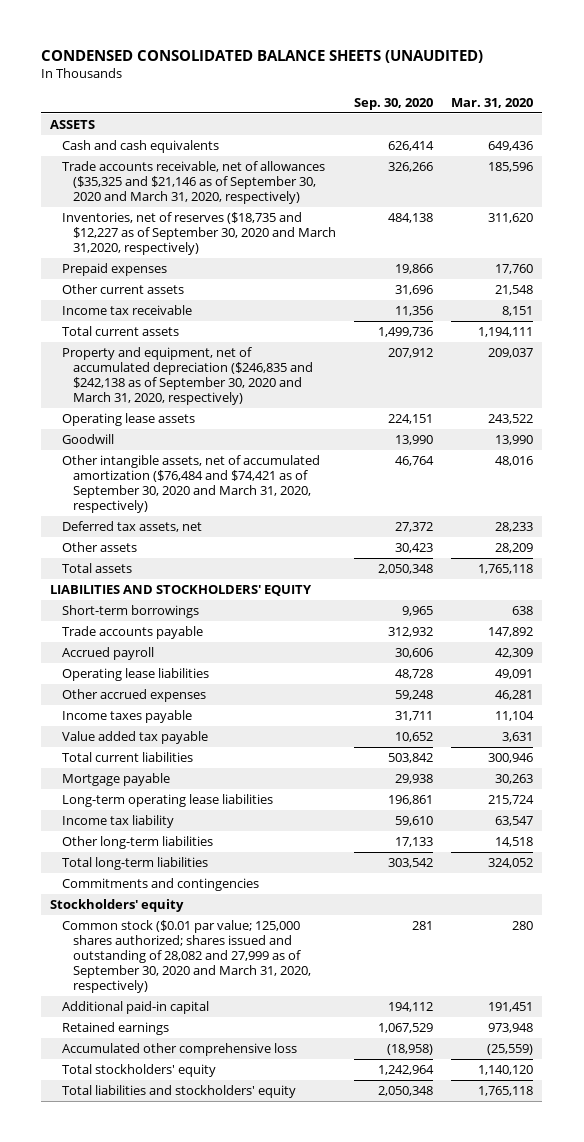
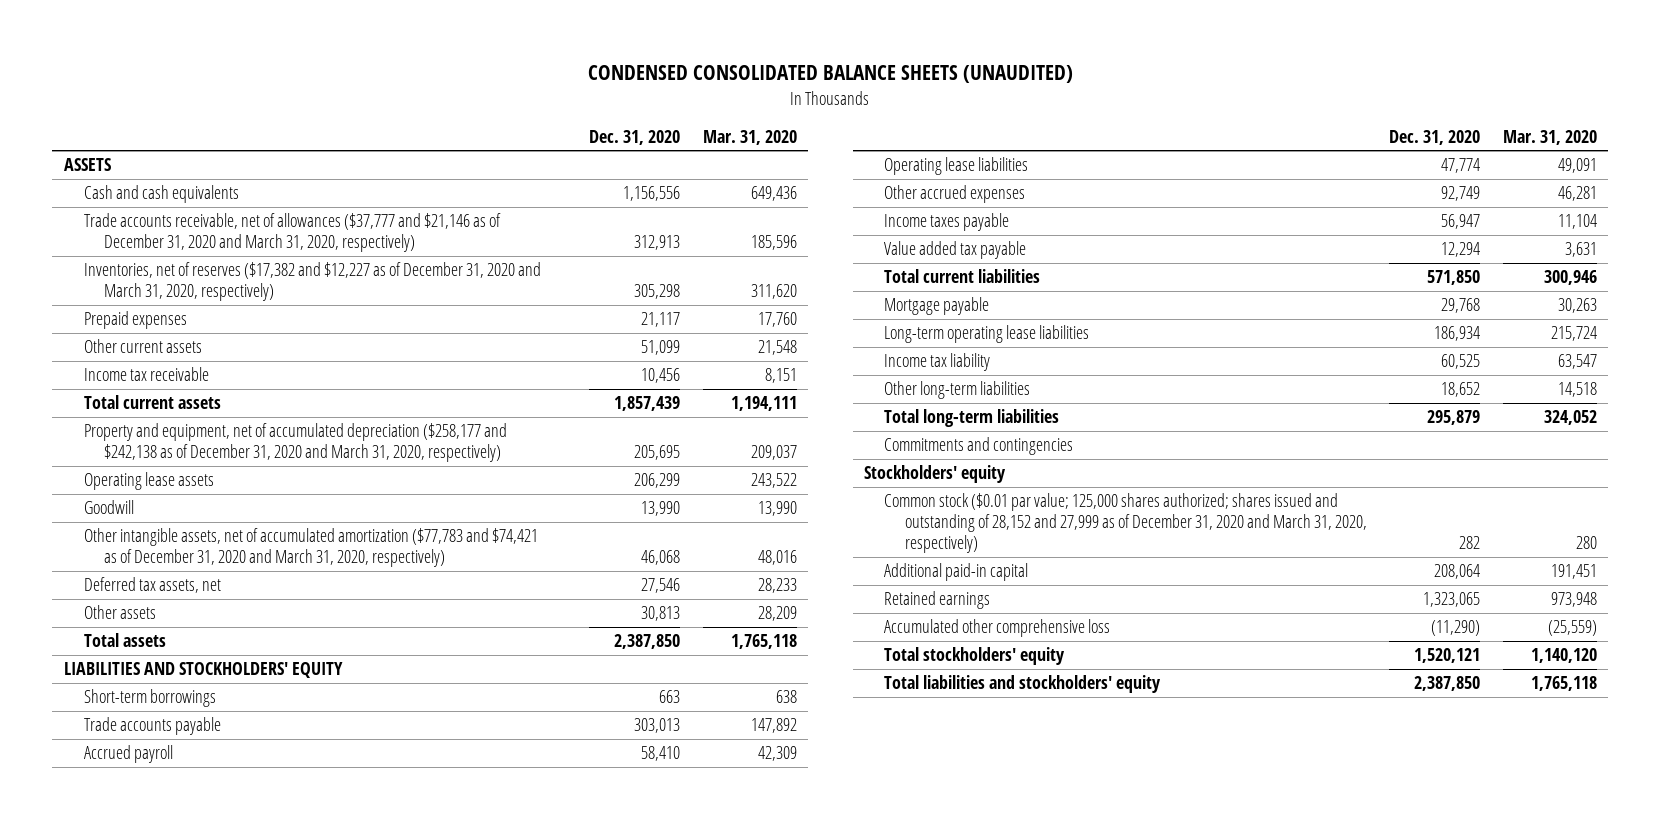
- | Sep. 30, 2020 | Mar. 31, 2020
+ | Dec. 31, 2020 | Mar. 31, 2020
- Trade accounts receivable, net of allowances ($35,325 and $21,146 as of September 30, 2020 and March 31, 2020, respectively) | 326,266 | 185,596
- Inventories, net of reserves ($18,735 and $12,227 as of September 30, 2020 and March 31,2020, respectively) | 484,138 | 311,620
+ Trade accounts receivable, net of allowances ($37,777 and $21,146 as of December 31, 2020 and March 31, 2020, respectively) | 312,913 | 185,596
+ Inventories, net of reserves ($17,382 and $12,227 as of December 31, 2020 and March 31, 2020, respectively) | 305,298 | 311,620
- Property and equipment, net of accumulated depreciation ($246,835 and $242,138 as of September 30, 2020 and March 31, 2020, respectively) | 207,912 | 209,037
+ Property and equipment, net of accumulated depreciation ($258,177 and $242,138 as of December 31, 2020 and March 31, 2020, respectively) | 205,695 | 209,037
- Other intangible assets, net of accumulated amortization ($76,484 and $74,421 as of September 30, 2020 and March 31, 2020, respectively) | 46,764 | 48,016
+ Other intangible assets, net of accumulated amortization ($77,783 and $74,421 as of December 31, 2020 and March 31, 2020, respectively) | 46,068 | 48,016
- Common stock ($0.01 par value; 125,000 shares authorized; shares issued and outstanding of 28,082 and 27,999 as of September 30, 2020 and March 31, 2020, respectively) | 281 | 280
+ Common stock ($0.01 par value; 125,000 shares authorized; shares issued and outstanding of 28,152 and 27,999 as of December 31, 2020 and March 31, 2020, respectively) | 282 | 280

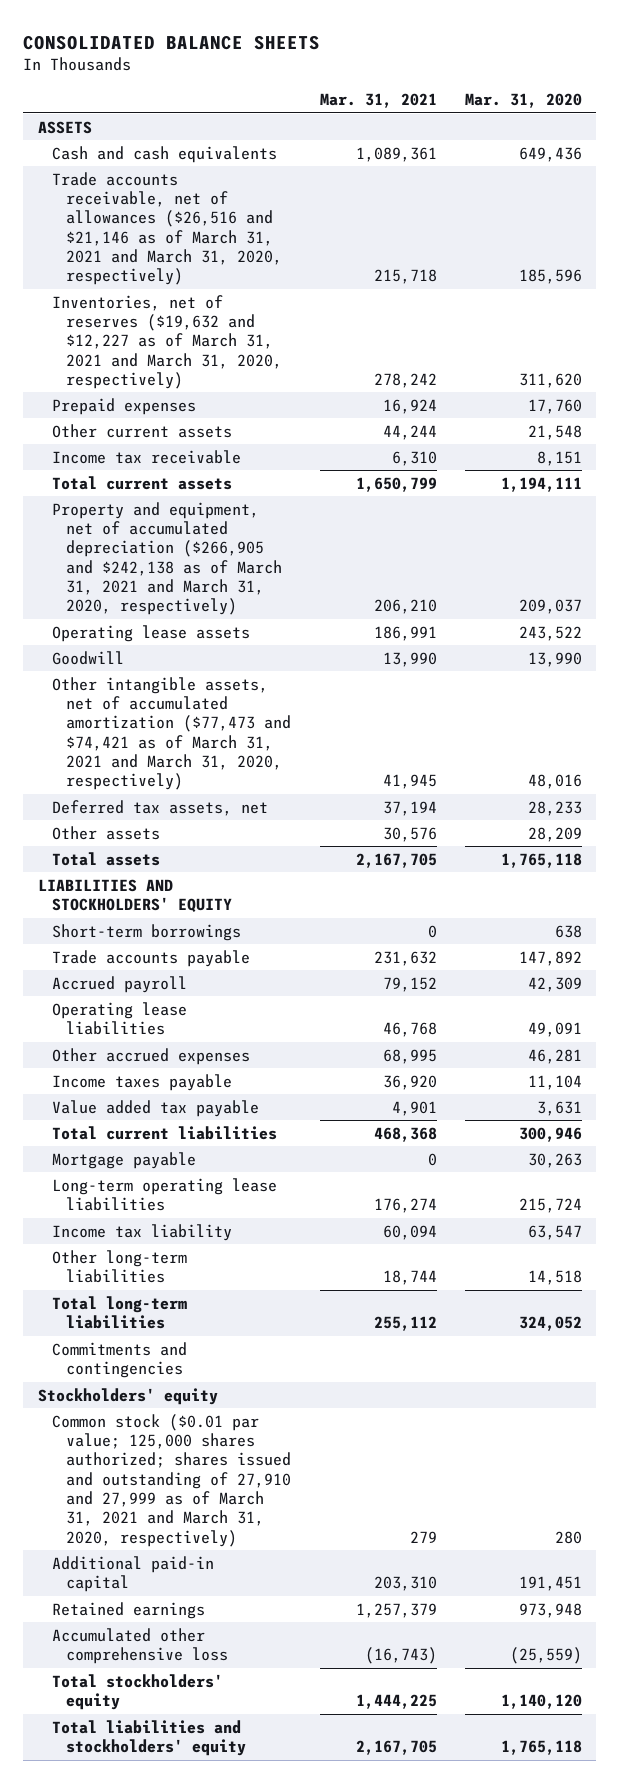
- CONDENSED CONSOLIDATED BALANCE SHEETS (UNAUDITED)
+ CONSOLIDATED BALANCE SHEETS
- | Dec. 31, 2020 | Mar. 31, 2020
+ | Mar. 31, 2021 | Mar. 31, 2020
- Trade accounts receivable, net of allowances ($37,777 and $21,146 as of December 31, 2020 and March 31, 2020, respectively) | 312,913 | 185,596
- Inventories, net of reserves ($17,382 and $12,227 as of December 31, 2020 and March 31, 2020, respectively) | 305,298 | 311,620
+ Trade accounts receivable, net of allowances ($26,516 and $21,146 as of March 31, 2021 and March 31, 2020, respectively) | 215,718 | 185,596
+ Inventories, net of reserves ($19,632 and $12,227 as of March 31, 2021 and March 31, 2020, respectively) | 278,242 | 311,620
- Property and equipment, net of accumulated depreciation ($258,177 and $242,138 as of December 31, 2020 and March 31, 2020, respectively) | 205,695 | 209,037
+ Property and equipment, net of accumulated depreciation ($266,905 and $242,138 as of March 31, 2021 and March 31, 2020, respectively) | 206,210 | 209,037
- Other intangible assets, net of accumulated amortization ($77,783 and $74,421 as of December 31, 2020 and March 31, 2020, respectively) | 46,068 | 48,016
+ Other intangible assets, net of accumulated amortization ($77,473 and $74,421 as of March 31, 2021 and March 31, 2020, respectively) | 41,945 | 48,016
- Common stock ($0.01 par value; 125,000 shares authorized; shares issued and outstanding of 28,152 and 27,999 as of December 31, 2020 and March 31, 2020, respectively) | 282 | 280
+ Common stock ($0.01 par value; 125,000 shares authorized; shares issued and outstanding of 27,910 and 27,999 as of March 31, 2021 and March 31, 2020, respectively) | 279 | 280

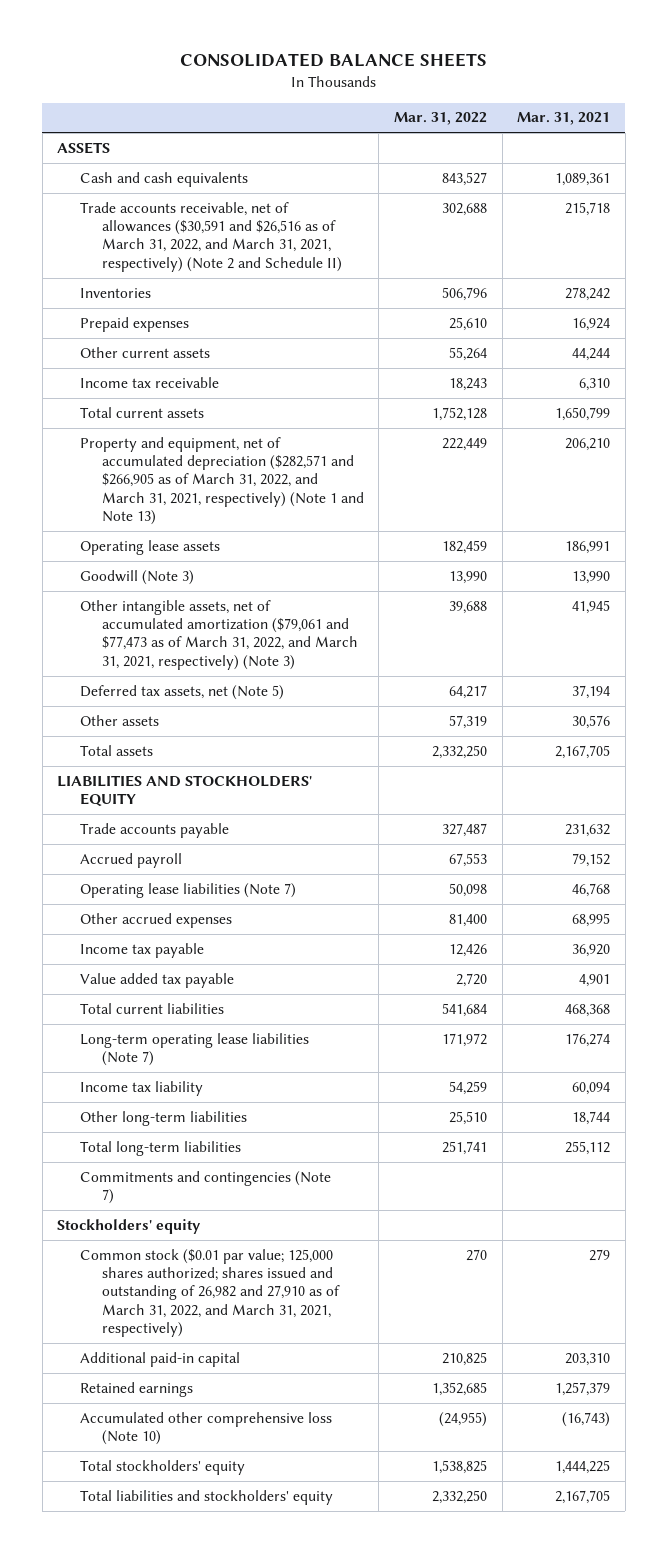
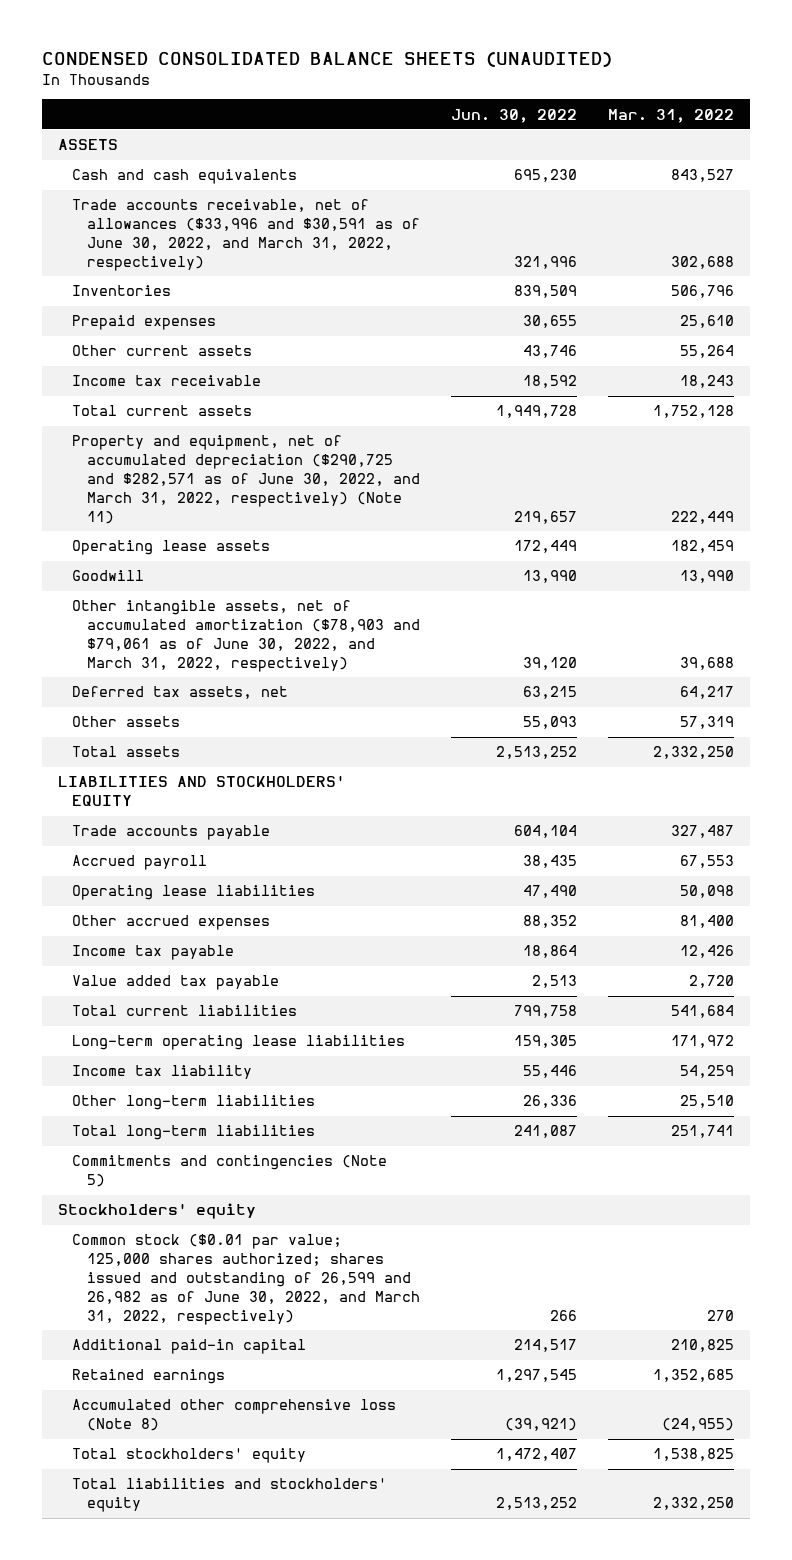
- CONSOLIDATED BALANCE SHEETS
+ CONDENSED CONSOLIDATED BALANCE SHEETS (UNAUDITED)
- | Mar. 31, 2022 | Mar. 31, 2021
+ | Jun. 30, 2022 | Mar. 31, 2022
- Trade accounts receivable, net of allowances ($30,591 and $26,516 as of March 31, 2022, and March 31, 2021, respectively) (Note 2 and Schedule II) | 302,688 | 215,718
+ Trade accounts receivable, net of allowances ($33,996 and $30,591 as of June 30, 2022, and March 31, 2022, respectively) | 321,996 | 302,688
- Property and equipment, net of accumulated depreciation ($282,571 and $266,905 as of March 31, 2022, and March 31, 2021, respectively) (Note 1 and Note 13) | 222,449 | 206,210
+ Property and equipment, net of accumulated depreciation ($290,725 and $282,571 as of June 30, 2022, and March 31, 2022, respectively) (Note 11) | 219,657 | 222,449
- Goodwill (Note 3) | 13,990 | 13,990
- Other intangible assets, net of accumulated amortization ($79,061 and $77,473 as of March 31, 2022, and March 31, 2021, respectively) (Note 3) | 39,688 | 41,945
- Deferred tax assets, net (Note 5) | 64,217 | 37,194
+ Goodwill | 13,990 | 13,990
+ Other intangible assets, net of accumulated amortization ($78,903 and $79,061 as of June 30, 2022, and March 31, 2022, respectively) | 39,120 | 39,688
+ Deferred tax assets, net | 63,215 | 64,217
- Operating lease liabilities (Note 7) | 50,098 | 46,768
+ Operating lease liabilities | 47,490 | 50,098
- Long-term operating lease liabilities (Note 7) | 171,972 | 176,274
+ Long-term operating lease liabilities | 159,305 | 171,972
- Commitments and contingencies (Note 7)
+ Commitments and contingencies (Note 5)
- Common stock ($0.01 par value; 125,000 shares authorized; shares issued and outstanding of 26,982 and 27,910 as of March 31, 2022, and March 31, 2021, respectively) | 270 | 279
+ Common stock ($0.01 par value; 125,000 shares authorized; shares issued and outstanding of 26,599 and 26,982 as of June 30, 2022, and March 31, 2022, respectively) | 266 | 270
- Accumulated other comprehensive loss (Note 10) | (24,955) | (16,743)
+ Accumulated other comprehensive loss (Note 8) | (39,921) | (24,955)

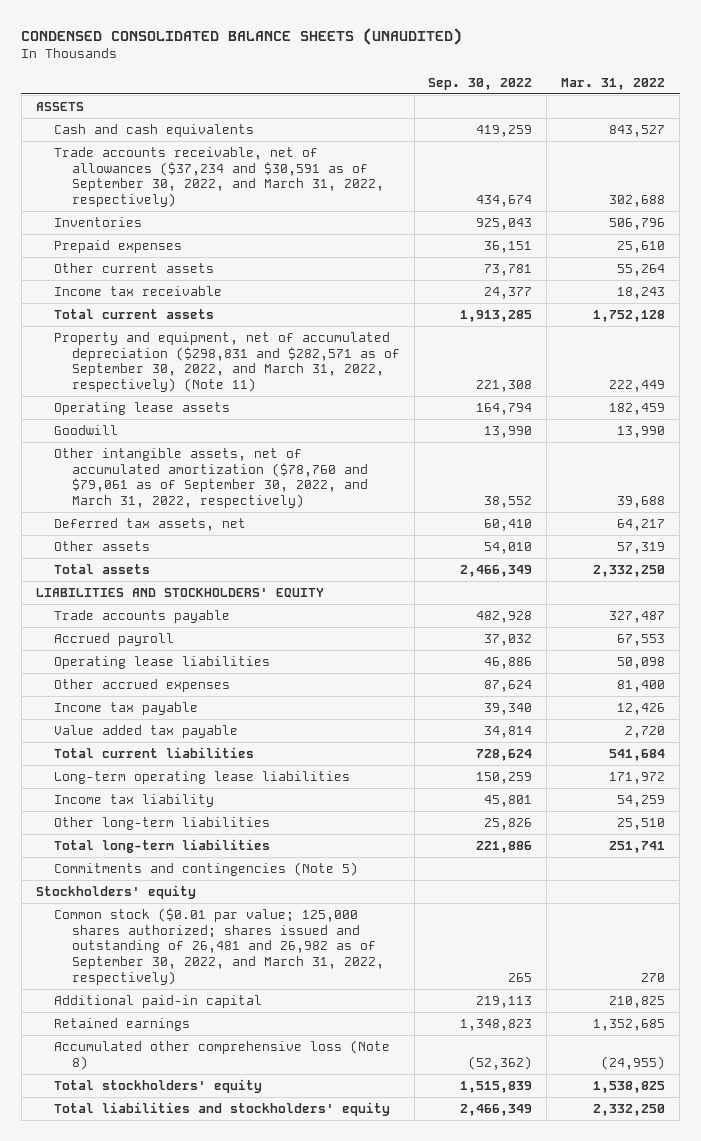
- | Jun. 30, 2022 | Mar. 31, 2022
+ | Sep. 30, 2022 | Mar. 31, 2022
- Trade accounts receivable, net of allowances ($33,996 and $30,591 as of June 30, 2022, and March 31, 2022, respectively) | 321,996 | 302,688
+ Trade accounts receivable, net of allowances ($37,234 and $30,591 as of September 30, 2022, and March 31, 2022, respectively) | 434,674 | 302,688
- Property and equipment, net of accumulated depreciation ($290,725 and $282,571 as of June 30, 2022, and March 31, 2022, respectively) (Note 11) | 219,657 | 222,449
+ Property and equipment, net of accumulated depreciation ($298,831 and $282,571 as of September 30, 2022, and March 31, 2022, respectively) (Note 11) | 221,308 | 222,449
- Other intangible assets, net of accumulated amortization ($78,903 and $79,061 as of June 30, 2022, and March 31, 2022, respectively) | 39,120 | 39,688
+ Other intangible assets, net of accumulated amortization ($78,760 and $79,061 as of September 30, 2022, and March 31, 2022, respectively) | 38,552 | 39,688
- Common stock ($0.01 par value; 125,000 shares authorized; shares issued and outstanding of 26,599 and 26,982 as of June 30, 2022, and March 31, 2022, respectively) | 266 | 270
+ Common stock ($0.01 par value; 125,000 shares authorized; shares issued and outstanding of 26,481 and 26,982 as of September 30, 2022, and March 31, 2022, respectively) | 265 | 270

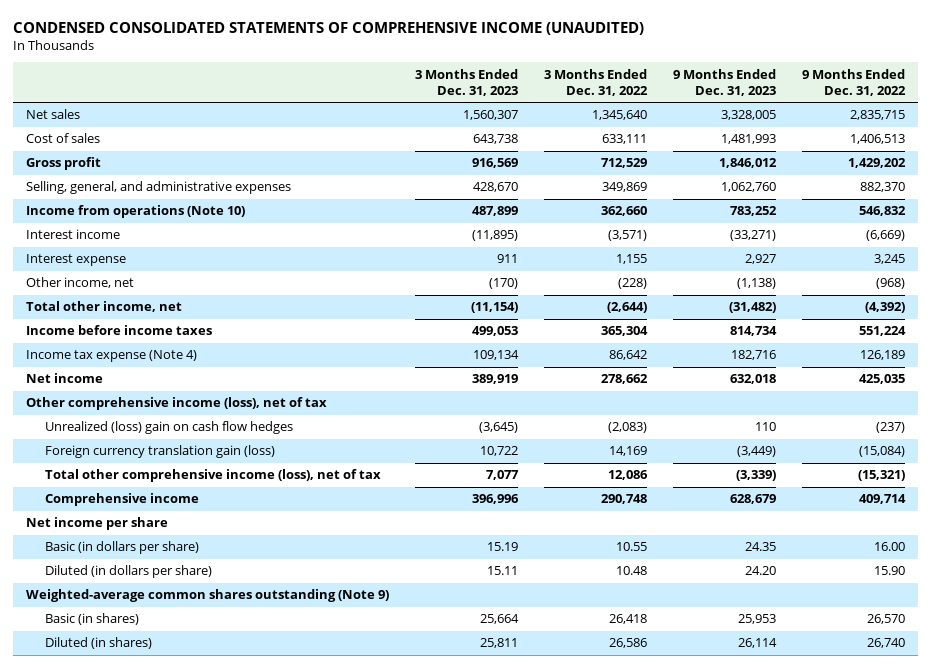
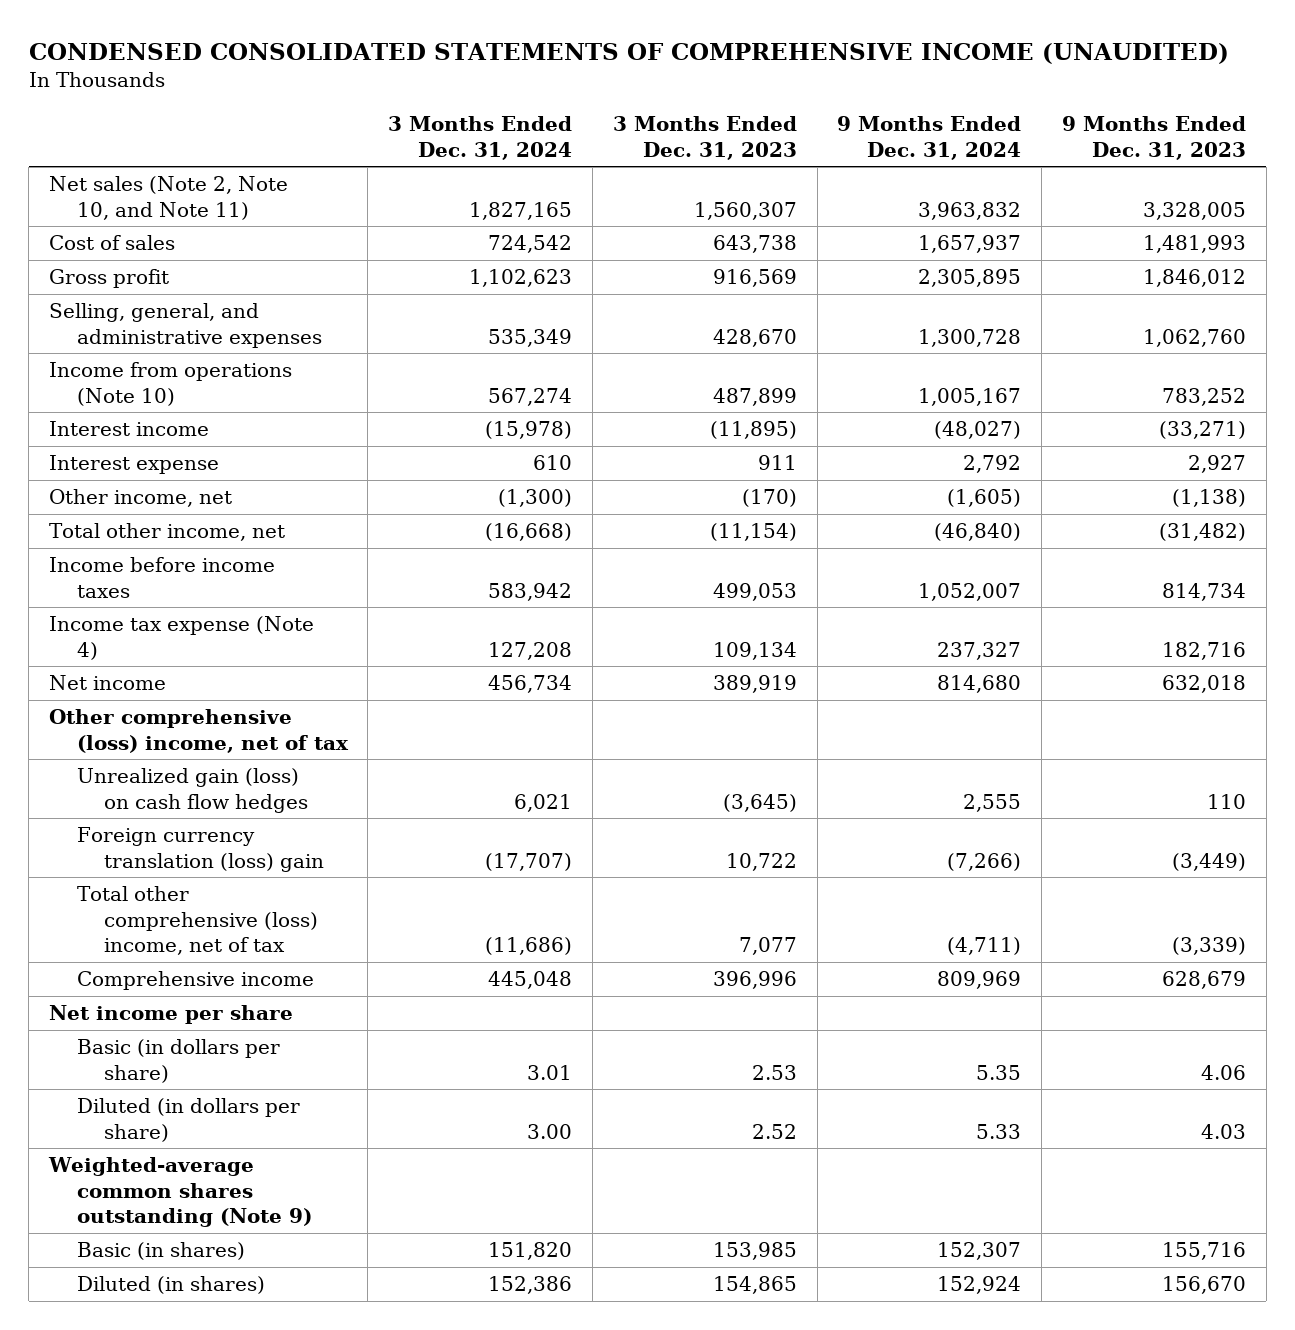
- | 3 Months Ended Dec. 31, 2023 | 3 Months Ended Dec. 31, 2022 | 9 Months Ended Dec. 31, 2023 | 9 Months Ended Dec. 31, 2022
+ | 3 Months Ended Dec. 31, 2024 | 3 Months Ended Dec. 31, 2023 | 9 Months Ended Dec. 31, 2024 | 9 Months Ended Dec. 31, 2023
- Net sales | 1,560,307 | 1,345,640 | 3,328,005 | 2,835,715
+ Net sales (Note 2, Note 10, and Note 11) | 1,827,165 | 1,560,307 | 3,963,832 | 3,328,005
- Other comprehensive income (loss), net of tax
- Unrealized (loss) gain on cash flow hedges | (3,645) | (2,083) | 110 | (237)
- Foreign currency translation gain (loss) | 10,722 | 14,169 | (3,449) | (15,084)
- Total other comprehensive income (loss), net of tax | 7,077 | 12,086 | (3,339) | (15,321)
+ Other comprehensive (loss) income, net of tax
+ Unrealized gain (loss) on cash flow hedges | 6,021 | (3,645) | 2,555 | 110
+ Foreign currency translation (loss) gain | (17,707) | 10,722 | (7,266) | (3,449)
+ Total other comprehensive (loss) income, net of tax | (11,686) | 7,077 | (4,711) | (3,339)
- Basic (in dollars per share) | 15.19 | 10.55 | 24.35 | 16.00
- Diluted (in dollars per share) | 15.11 | 10.48 | 24.20 | 15.90
+ Basic (in dollars per share) | 3.01 | 2.53 | 5.35 | 4.06
+ Diluted (in dollars per share) | 3.00 | 2.52 | 5.33 | 4.03
- Basic (in shares) | 25,664 | 26,418 | 25,953 | 26,570
- Diluted (in shares) | 25,811 | 26,586 | 26,114 | 26,740
+ Basic (in shares) | 151,820 | 153,985 | 152,307 | 155,716
+ Diluted (in shares) | 152,386 | 154,865 | 152,924 | 156,670

